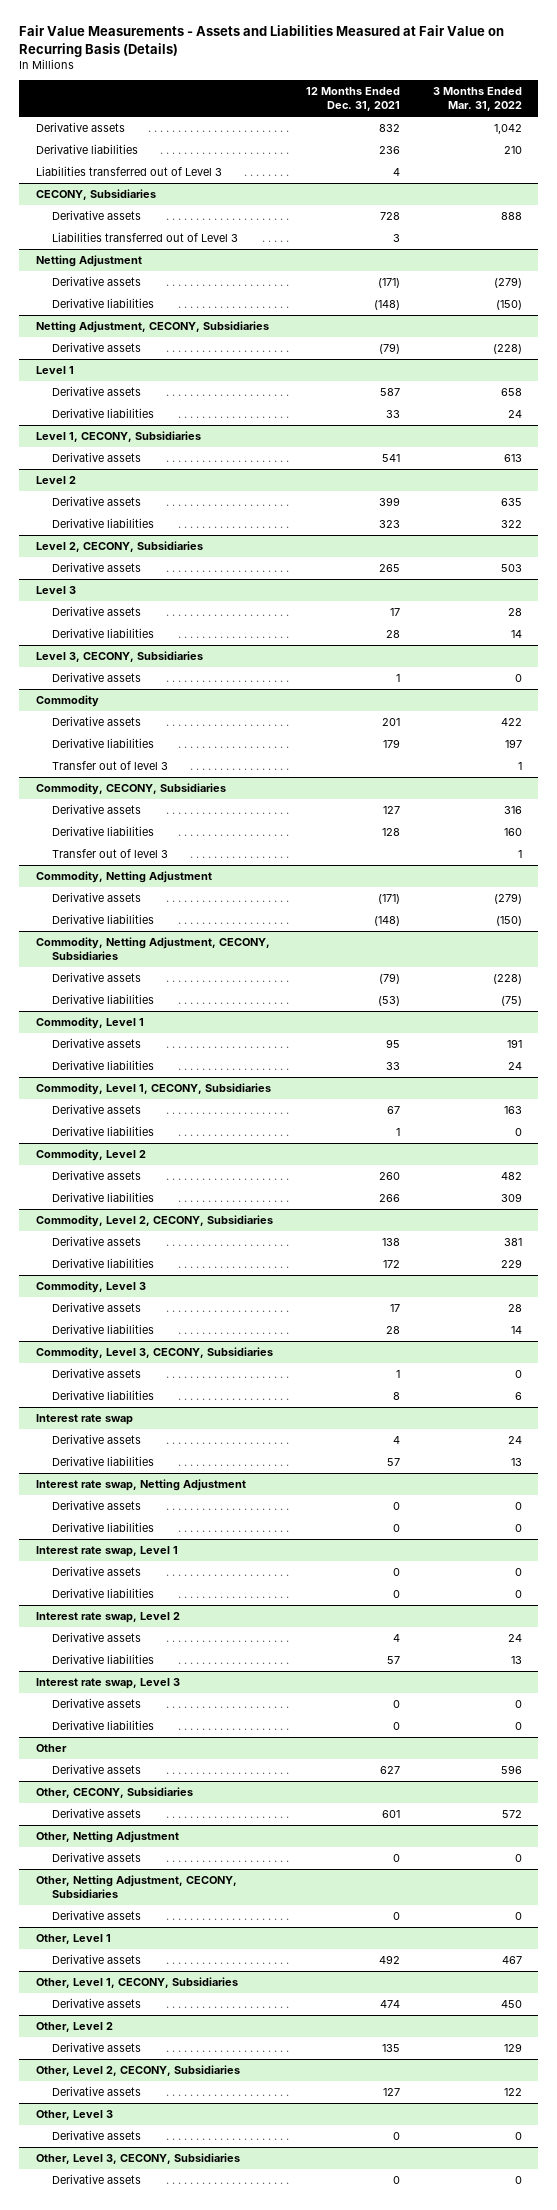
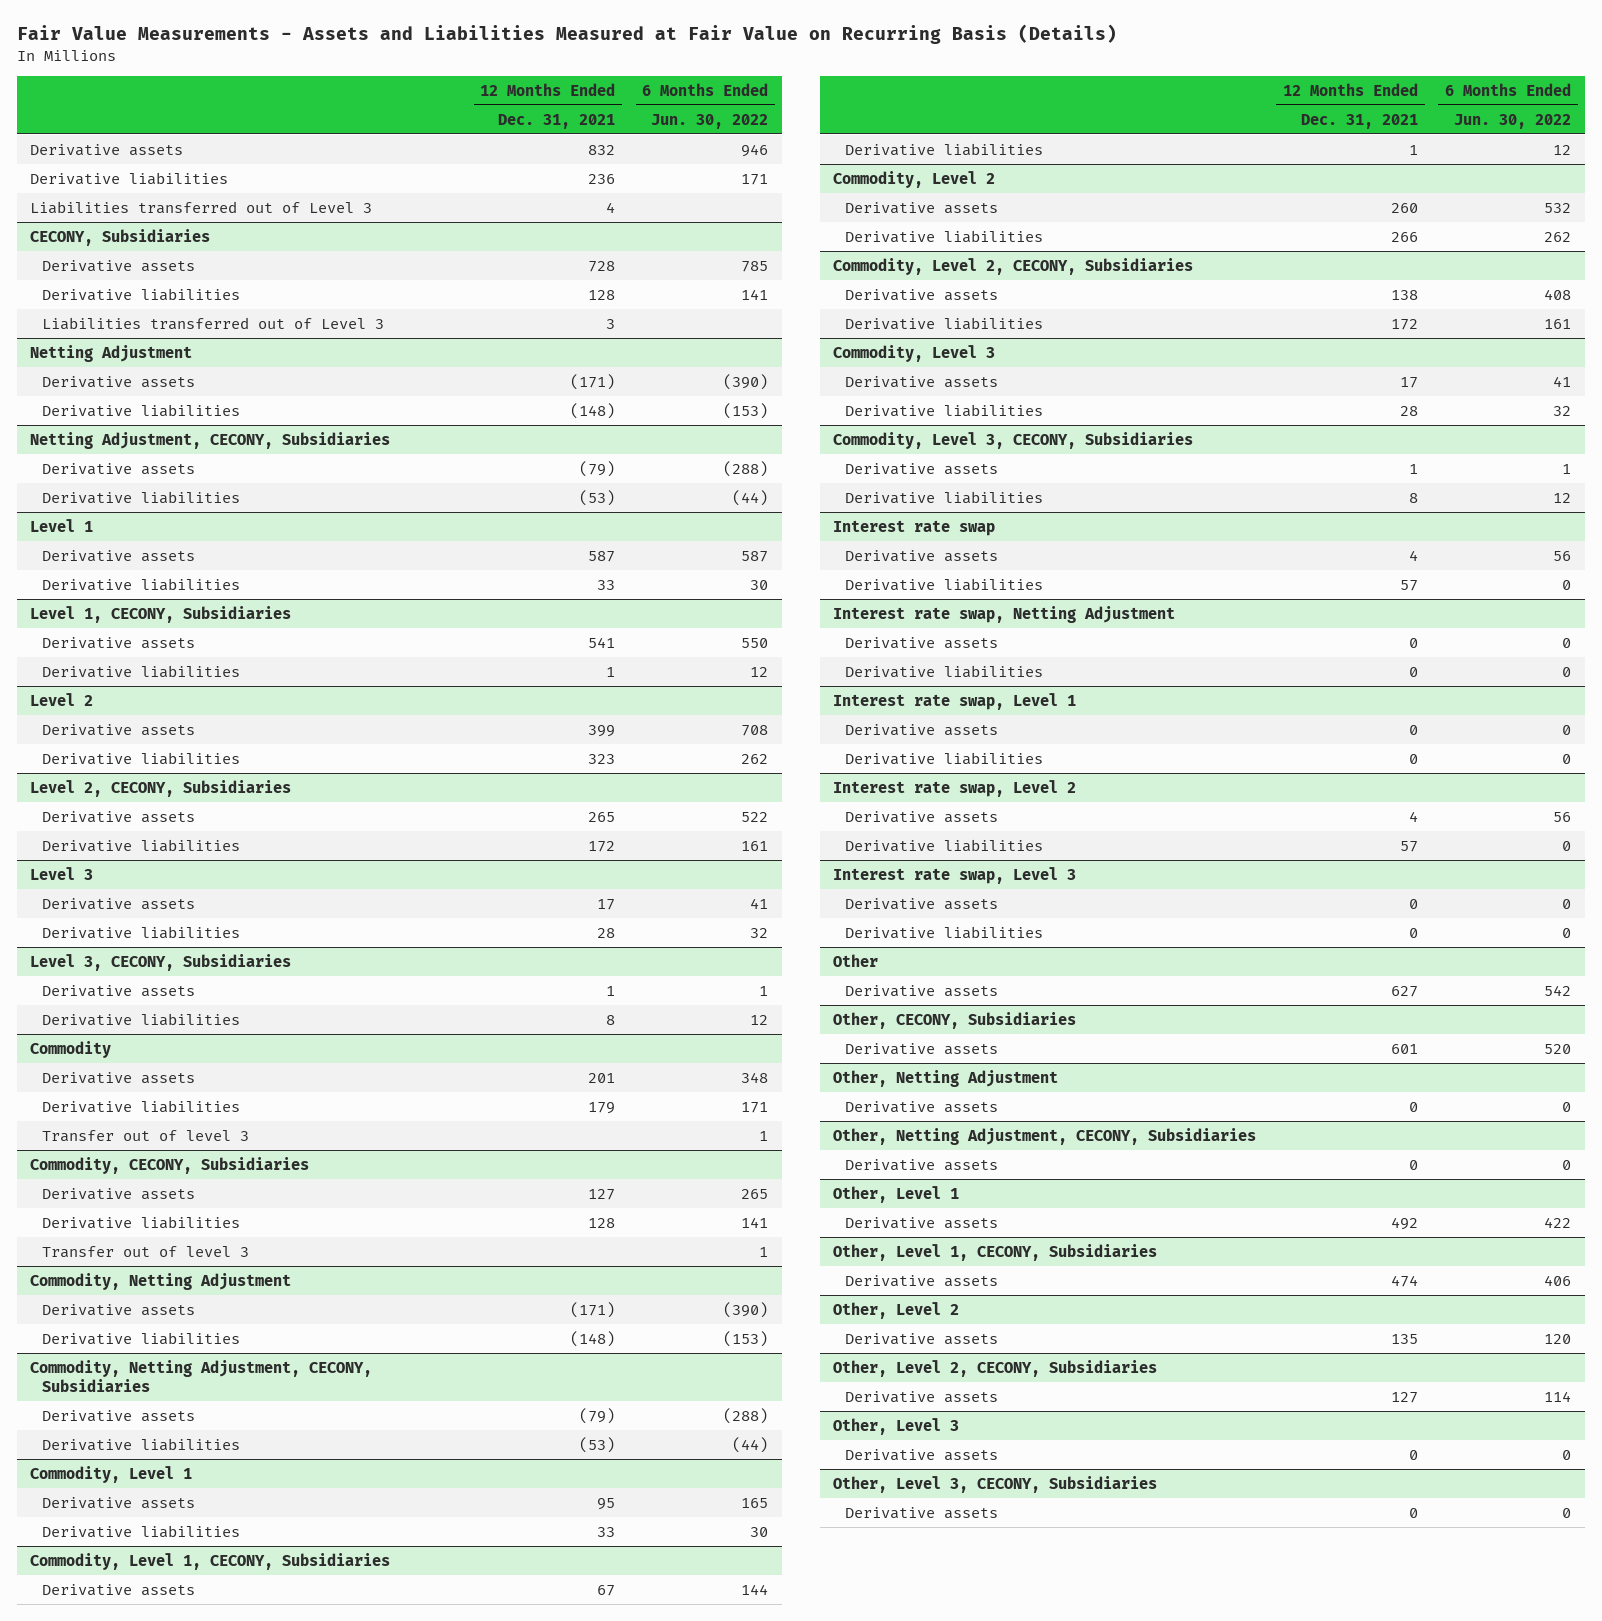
- | 12 Months Ended Dec. 31, 2021 | 3 Months Ended Mar. 31, 2022
+ | 12 Months Ended Dec. 31, 2021 | 6 Months Ended Jun. 30, 2022
@ CECONY, Subsidiaries
+ Derivative liabilities | 128 | 141
@ Netting Adjustment, CECONY, Subsidiaries
+ Derivative liabilities | (53) | (44)
@ Level 1, CECONY, Subsidiaries
+ Derivative liabilities | 1 | 12
@ Level 2, CECONY, Subsidiaries
+ Derivative liabilities | 172 | 161
@ Level 3, CECONY, Subsidiaries
+ Derivative liabilities | 8 | 12

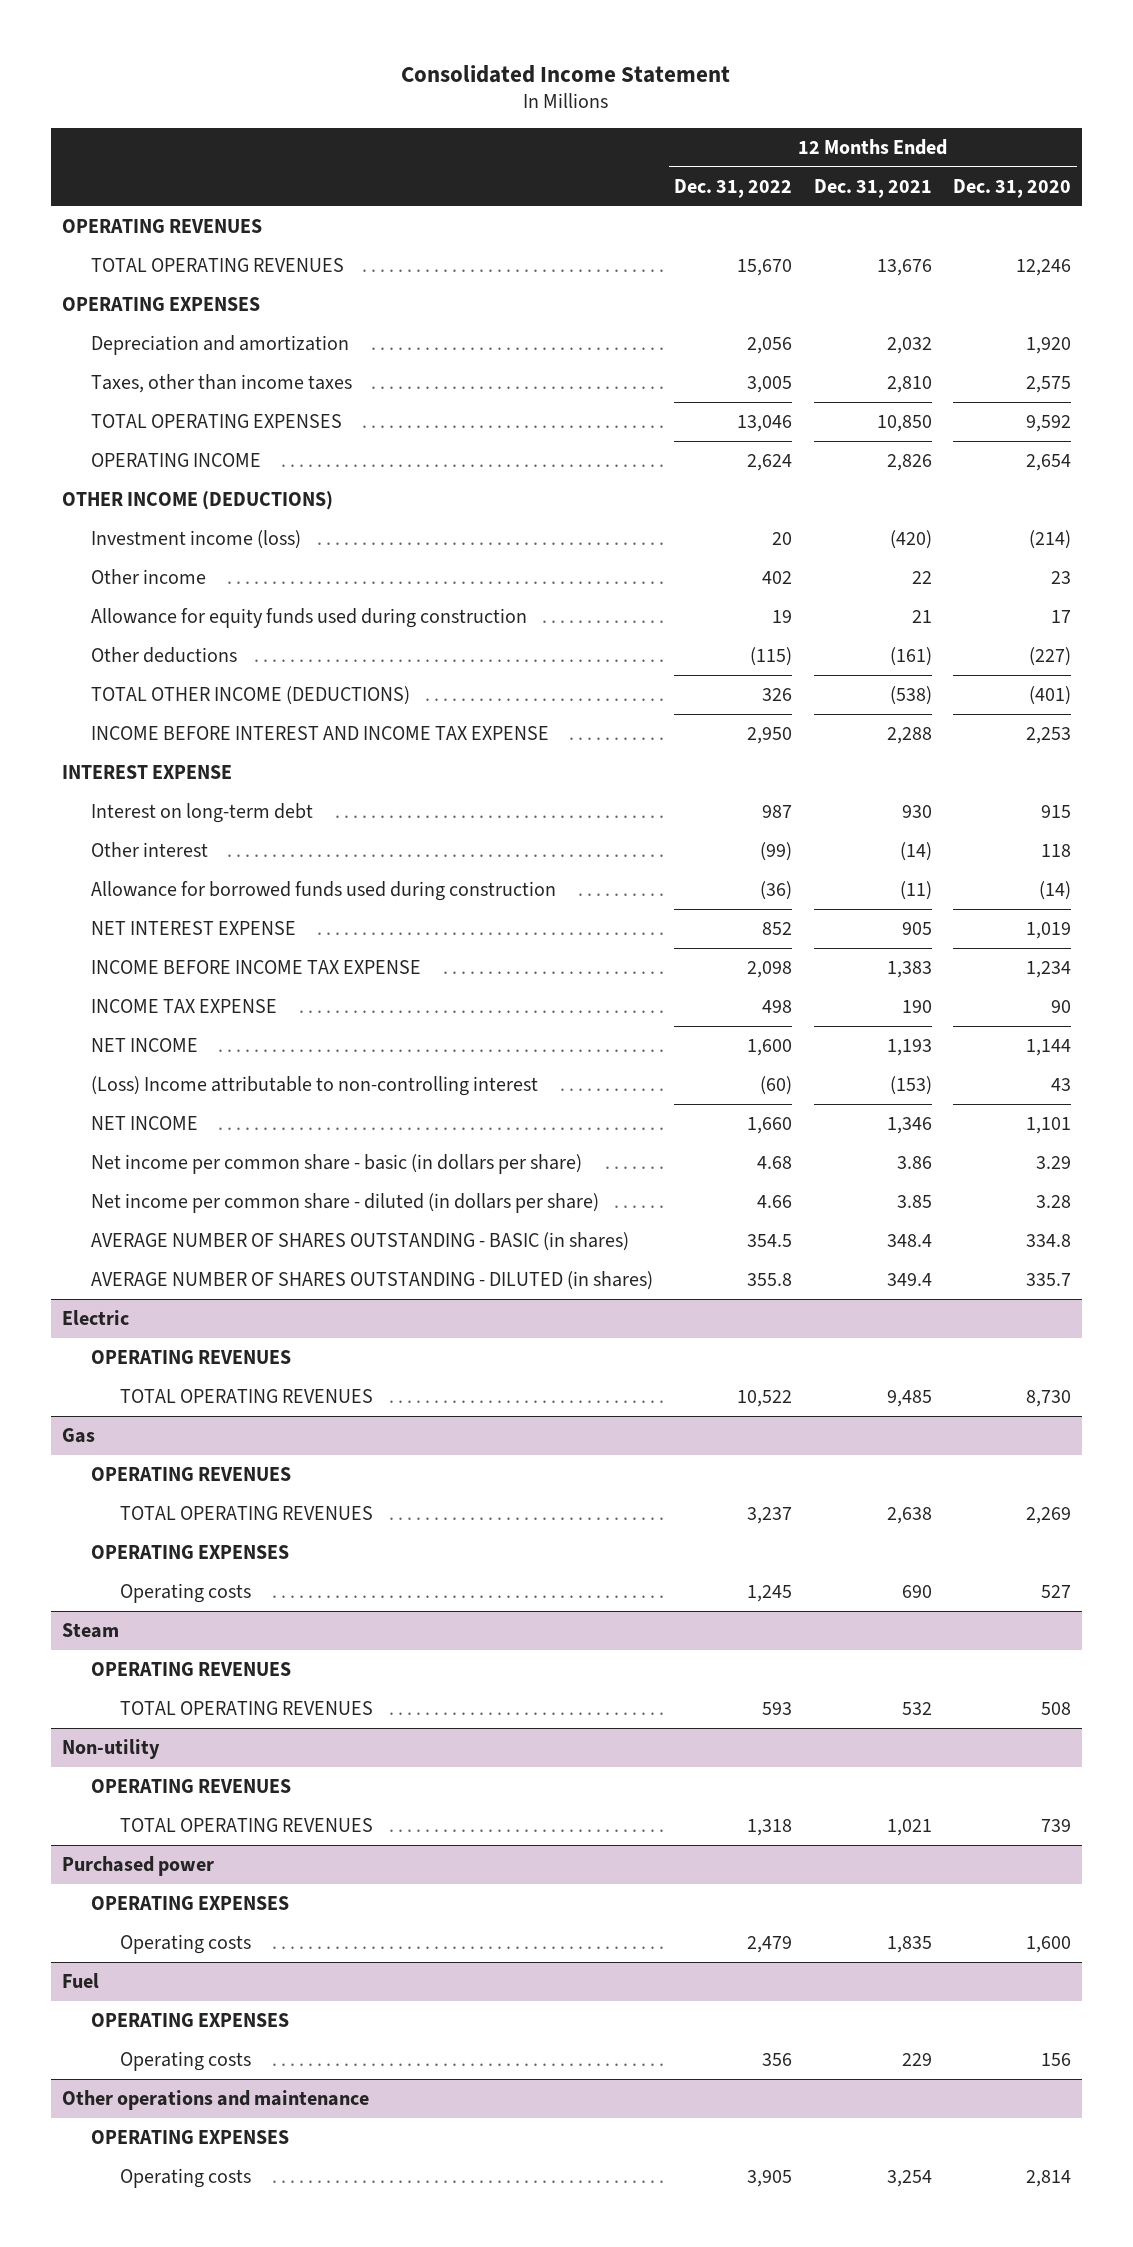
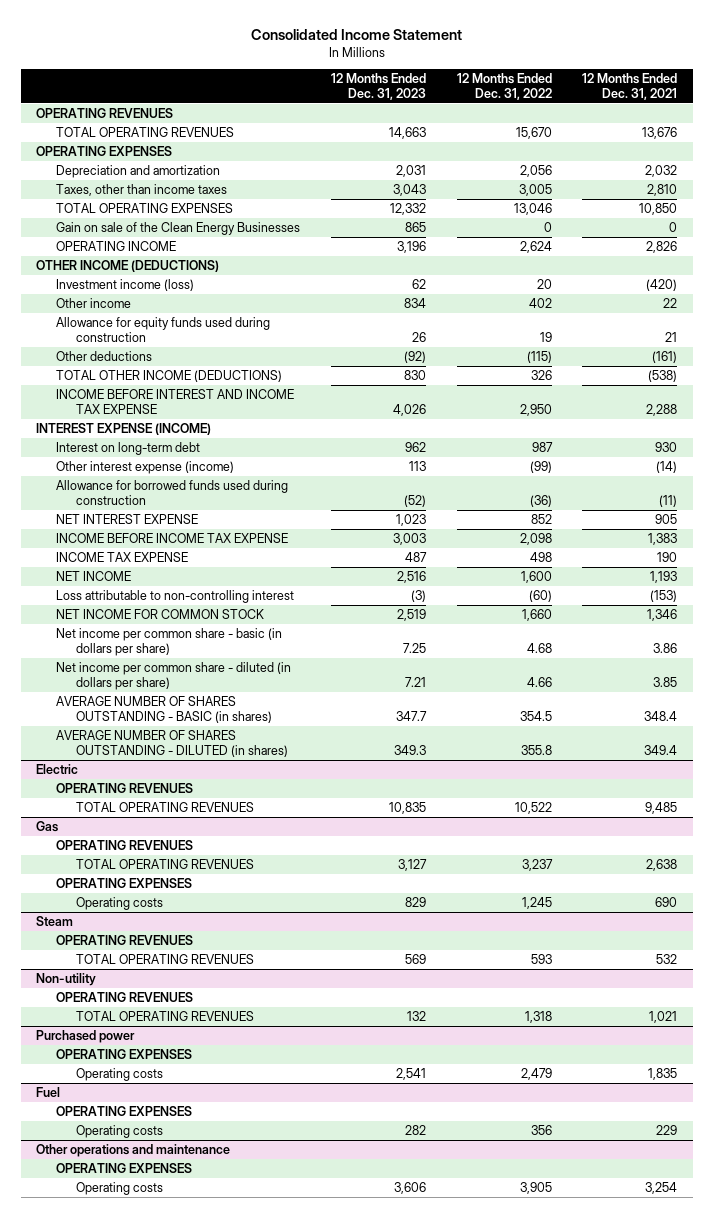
- | 12 Months Ended Dec. 31, 2022 | 12 Months Ended Dec. 31, 2021 | 12 Months Ended Dec. 31, 2020
+ | 12 Months Ended Dec. 31, 2023 | 12 Months Ended Dec. 31, 2022 | 12 Months Ended Dec. 31, 2021
+ Gain on sale of the Clean Energy Businesses | 865 | 0 | 0
- INTEREST EXPENSE
+ INTEREST EXPENSE (INCOME)
- Other interest | (99) | (14) | 118
+ Other interest expense (income) | 113 | (99) | (14)
- (Loss) Income attributable to non-controlling interest | (60) | (153) | 43
- NET INCOME | 1,660 | 1,346 | 1,101
+ Loss attributable to non-controlling interest | (3) | (60) | (153)
+ NET INCOME FOR COMMON STOCK | 2,519 | 1,660 | 1,346

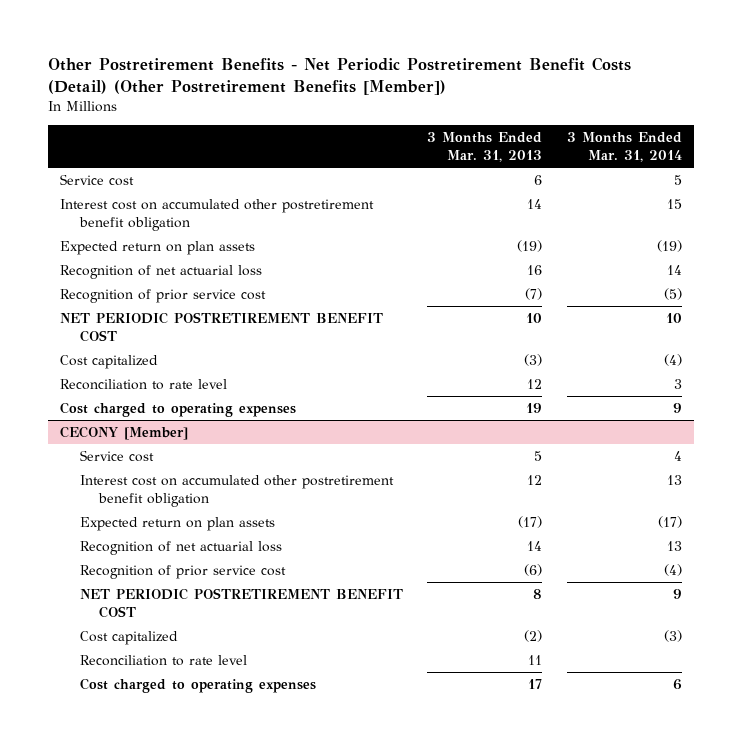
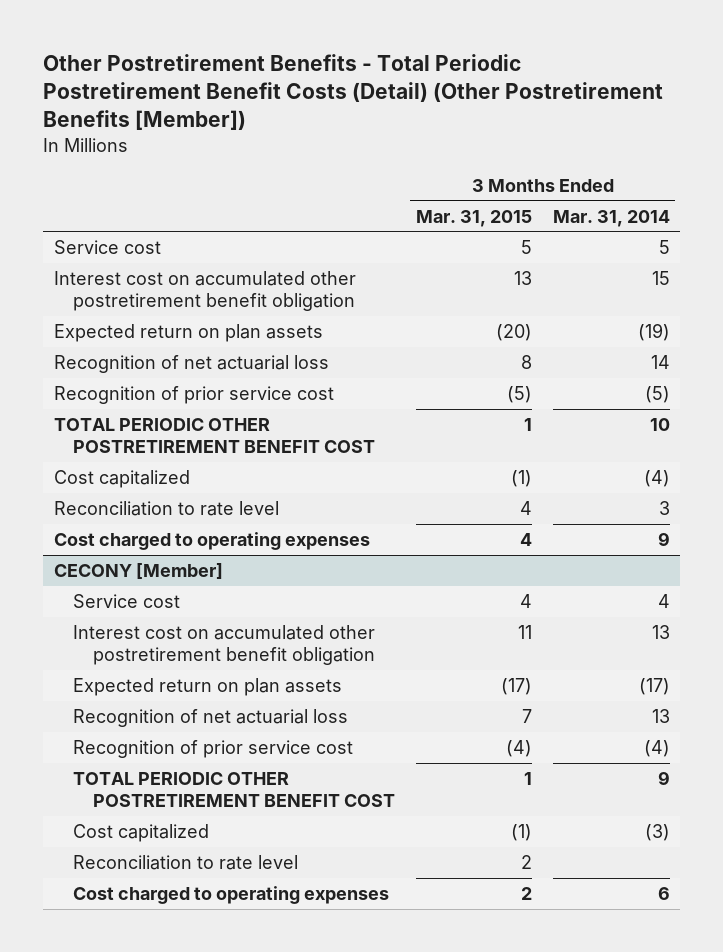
- Other Postretirement Benefits - Net Periodic Postretirement Benefit Costs (Detail) (Other Postretirement Benefits [Member])
+ Other Postretirement Benefits - Total Periodic Postretirement Benefit Costs (Detail) (Other Postretirement Benefits [Member])
- | 3 Months Ended Mar. 31, 2013 | 3 Months Ended Mar. 31, 2014
+ | 3 Months Ended Mar. 31, 2015 | 3 Months Ended Mar. 31, 2014
- NET PERIODIC POSTRETIREMENT BENEFIT COST | 10 | 10
+ TOTAL PERIODIC OTHER POSTRETIREMENT BENEFIT COST | 1 | 10
@ CECONY [Member]
- NET PERIODIC POSTRETIREMENT BENEFIT COST | 8 | 9
+ TOTAL PERIODIC OTHER POSTRETIREMENT BENEFIT COST | 1 | 9

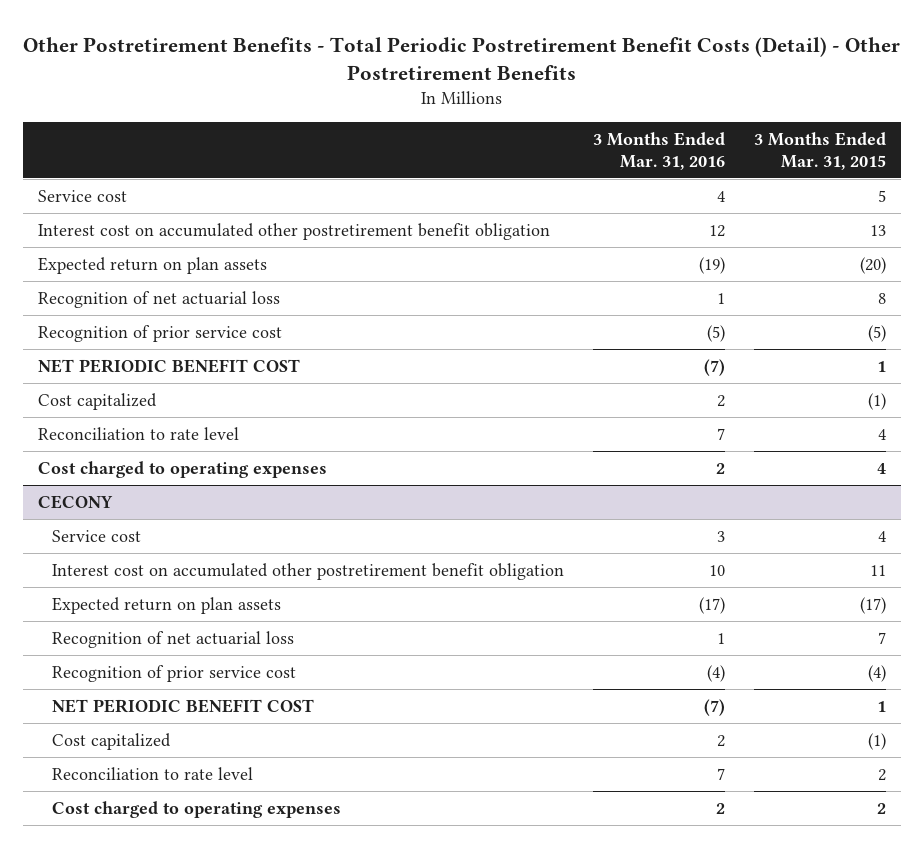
- Other Postretirement Benefits - Total Periodic Postretirement Benefit Costs (Detail) (Other Postretirement Benefits [Member])
+ Other Postretirement Benefits - Total Periodic Postretirement Benefit Costs (Detail) - Other Postretirement Benefits
- | 3 Months Ended Mar. 31, 2015 | 3 Months Ended Mar. 31, 2014
+ | 3 Months Ended Mar. 31, 2016 | 3 Months Ended Mar. 31, 2015
- TOTAL PERIODIC OTHER POSTRETIREMENT BENEFIT COST | 1 | 10
+ NET PERIODIC BENEFIT COST | (7) | 1
- CECONY [Member]
+ CECONY
- TOTAL PERIODIC OTHER POSTRETIREMENT BENEFIT COST | 1 | 9
+ NET PERIODIC BENEFIT COST | (7) | 1

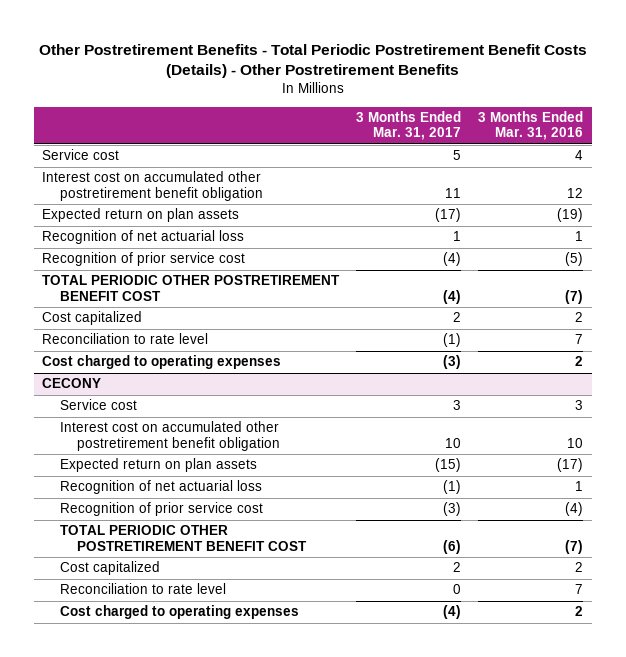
- Other Postretirement Benefits - Total Periodic Postretirement Benefit Costs (Detail) - Other Postretirement Benefits
+ Other Postretirement Benefits - Total Periodic Postretirement Benefit Costs (Details) - Other Postretirement Benefits
- | 3 Months Ended Mar. 31, 2016 | 3 Months Ended Mar. 31, 2015
+ | 3 Months Ended Mar. 31, 2017 | 3 Months Ended Mar. 31, 2016
- NET PERIODIC BENEFIT COST | (7) | 1
+ TOTAL PERIODIC OTHER POSTRETIREMENT BENEFIT COST | (4) | (7)
@ CECONY
- NET PERIODIC BENEFIT COST | (7) | 1
+ TOTAL PERIODIC OTHER POSTRETIREMENT BENEFIT COST | (6) | (7)

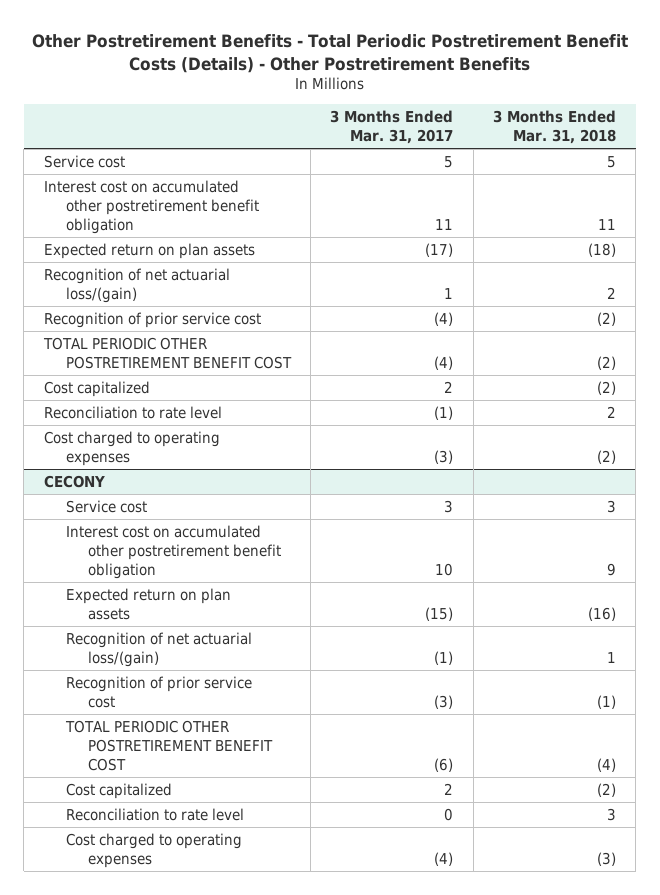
- | 3 Months Ended Mar. 31, 2017 | 3 Months Ended Mar. 31, 2016
+ | 3 Months Ended Mar. 31, 2017 | 3 Months Ended Mar. 31, 2018
- Recognition of net actuarial loss | 1 | 1
+ Recognition of net actuarial loss/(gain) | 1 | 2
@ CECONY
- Recognition of net actuarial loss | (1) | 1
+ Recognition of net actuarial loss/(gain) | (1) | 1

